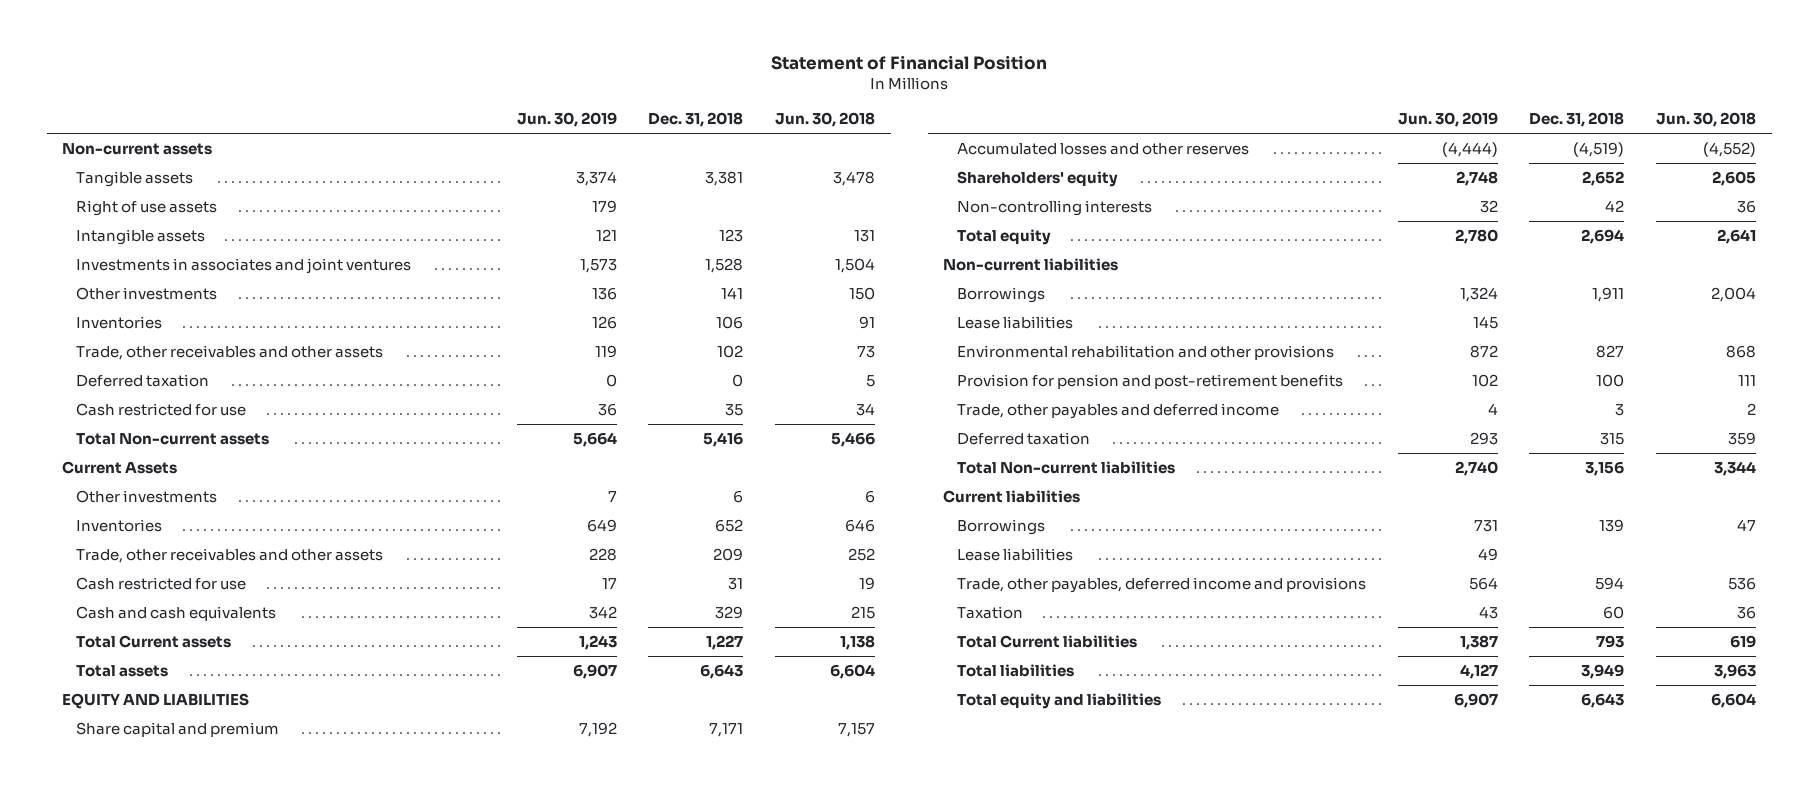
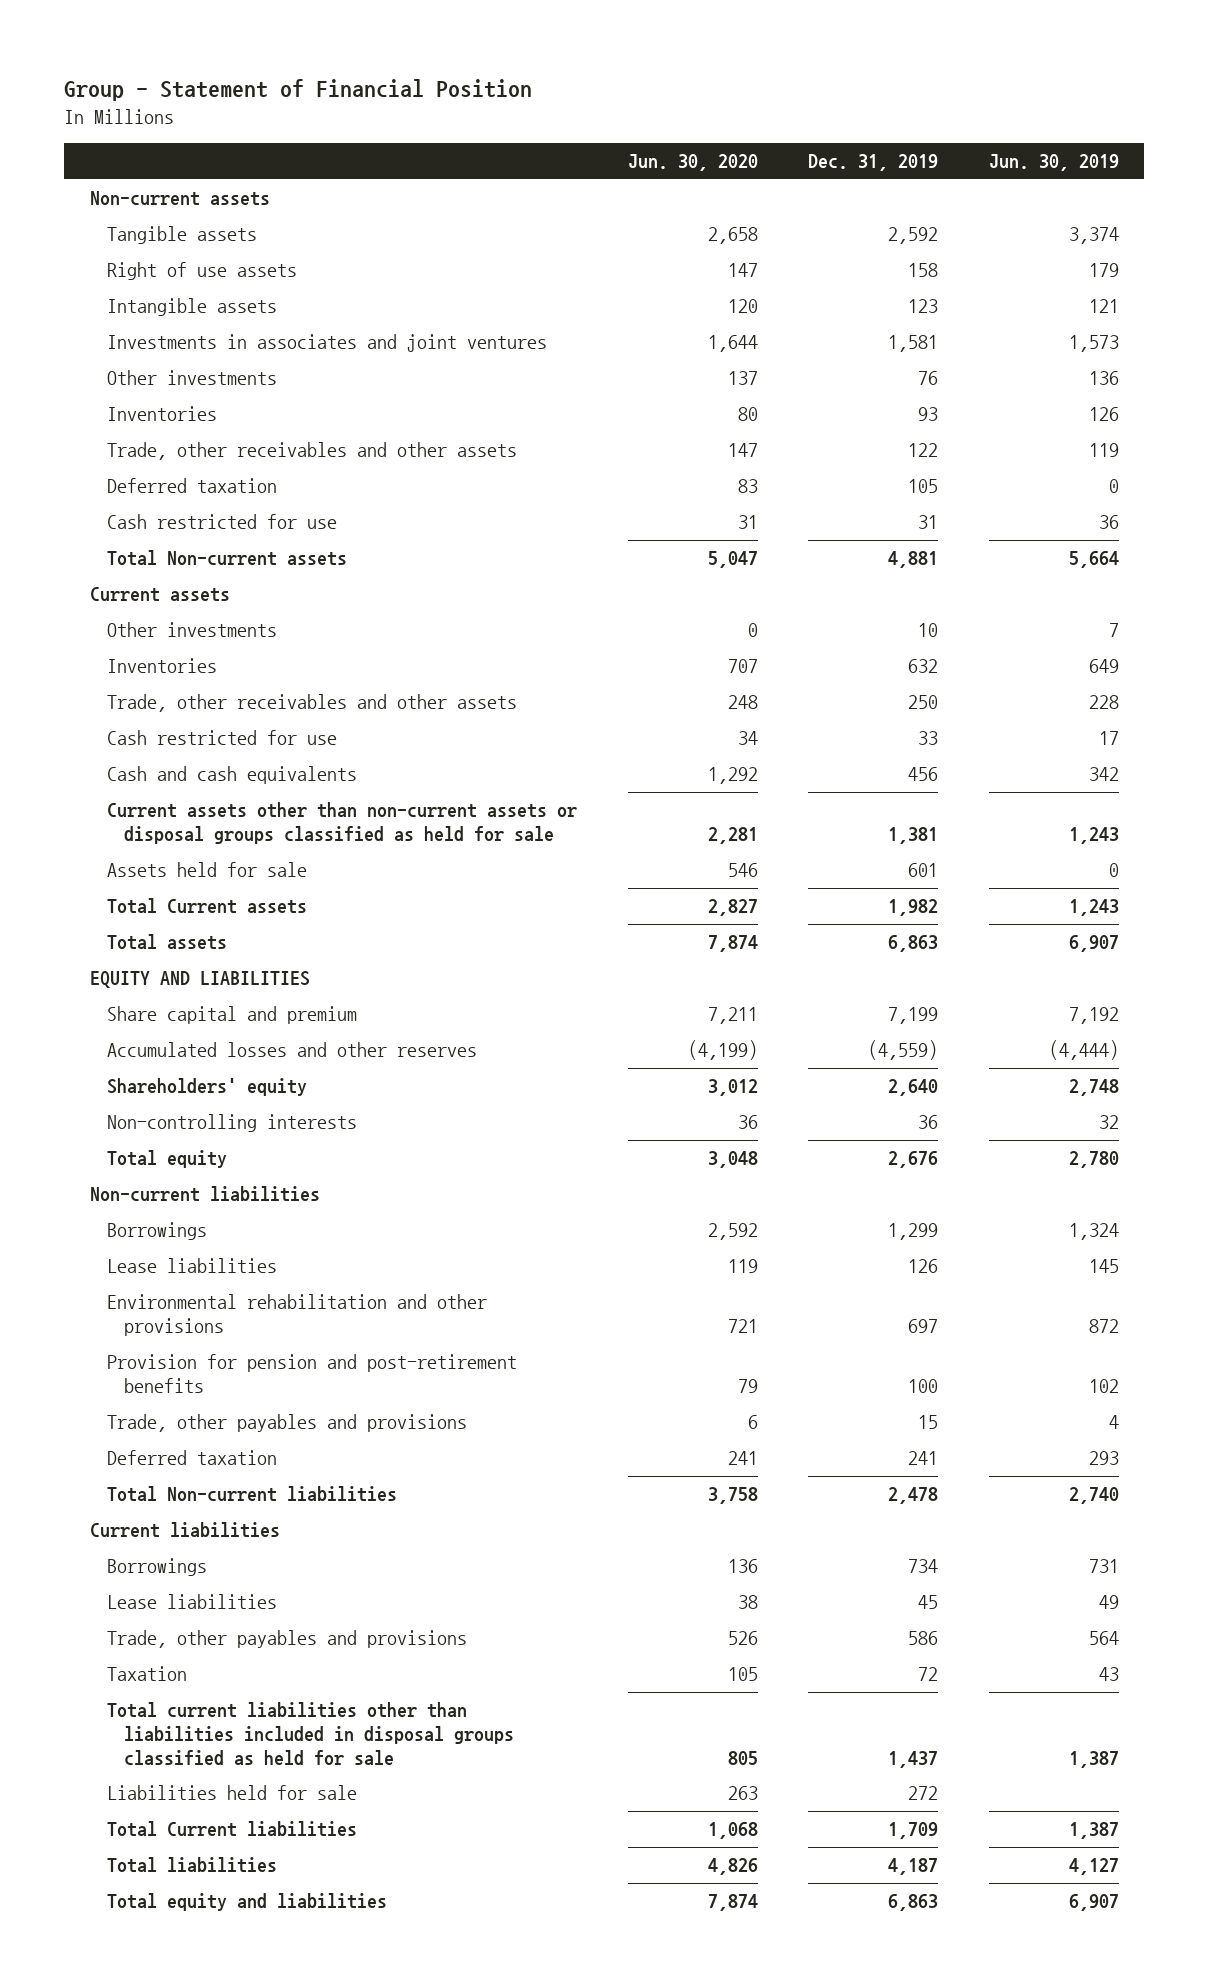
- Statement of Financial Position
+ Group - Statement of Financial Position
- | Jun. 30, 2019 | Dec. 31, 2018 | Jun. 30, 2018
+ | Jun. 30, 2020 | Dec. 31, 2019 | Jun. 30, 2019
- Current Assets
+ Current assets
+ Current assets other than non-current assets or disposal groups classified as held for sale | 2,281 | 1,381 | 1,243
+ Assets held for sale | 546 | 601 | 0
- Trade, other payables and deferred income | 4 | 3 | 2
+ Trade, other payables and provisions | 6 | 15 | 4
- Trade, other payables, deferred income and provisions | 564 | 594 | 536
+ Trade, other payables and provisions | 526 | 586 | 564
+ Total current liabilities other than liabilities included in disposal groups classified as held for sale | 805 | 1,437 | 1,387
+ Liabilities held for sale | 263 | 272 |

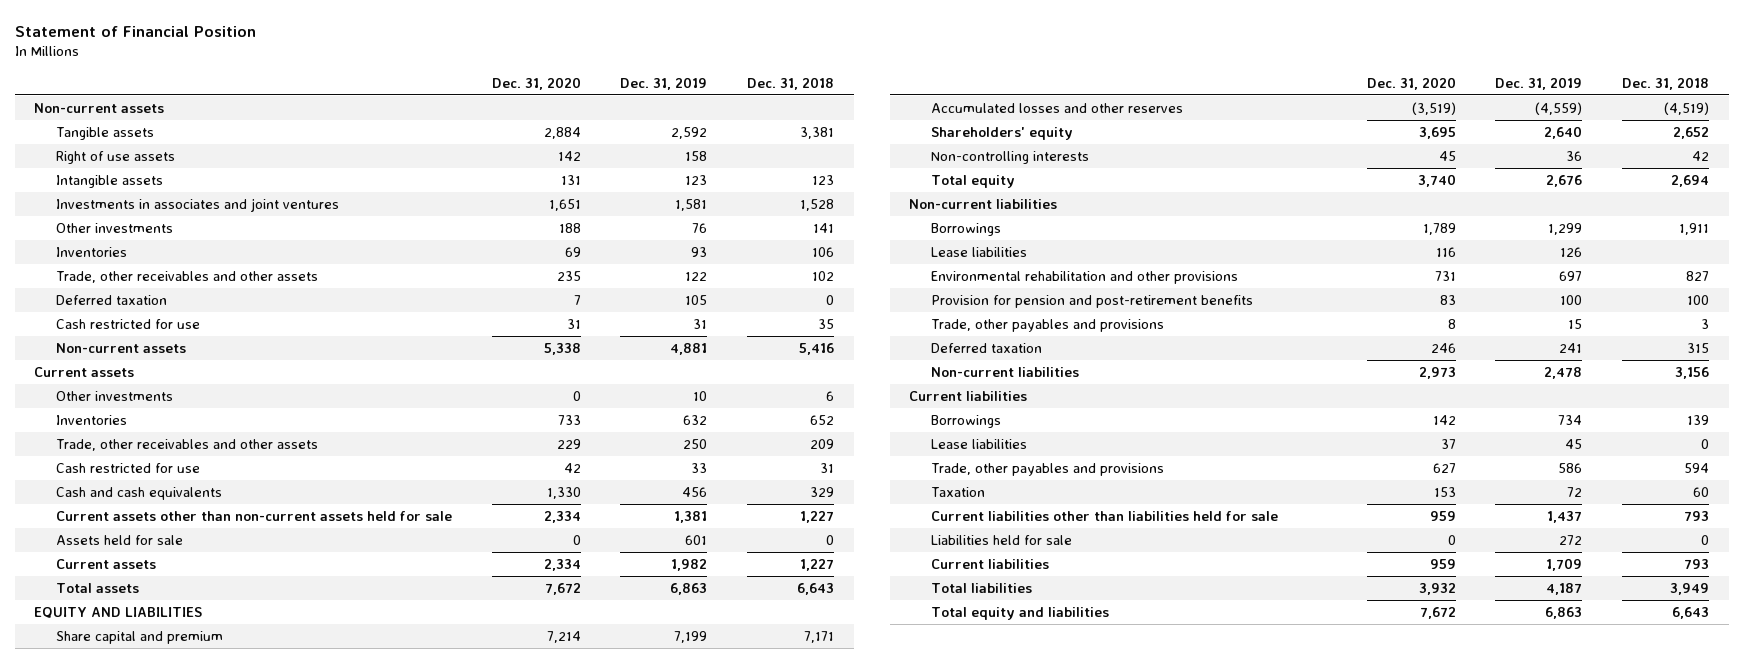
- Group - Statement of Financial Position
+ Statement of Financial Position
- | Jun. 30, 2020 | Dec. 31, 2019 | Jun. 30, 2019
+ | Dec. 31, 2020 | Dec. 31, 2019 | Dec. 31, 2018
- Total Non-current assets | 5,047 | 4,881 | 5,664
+ Non-current assets | 5,338 | 4,881 | 5,416
- Current assets other than non-current assets or disposal groups classified as held for sale | 2,281 | 1,381 | 1,243
+ Current assets other than non-current assets held for sale | 2,334 | 1,381 | 1,227
- Total Current assets | 2,827 | 1,982 | 1,243
+ Current assets | 2,334 | 1,982 | 1,227
- Total Non-current liabilities | 3,758 | 2,478 | 2,740
+ Non-current liabilities | 2,973 | 2,478 | 3,156
- Total current liabilities other than liabilities included in disposal groups classified as held for sale | 805 | 1,437 | 1,387
+ Current liabilities other than liabilities held for sale | 959 | 1,437 | 793
- Total Current liabilities | 1,068 | 1,709 | 1,387
+ Current liabilities | 959 | 1,709 | 793

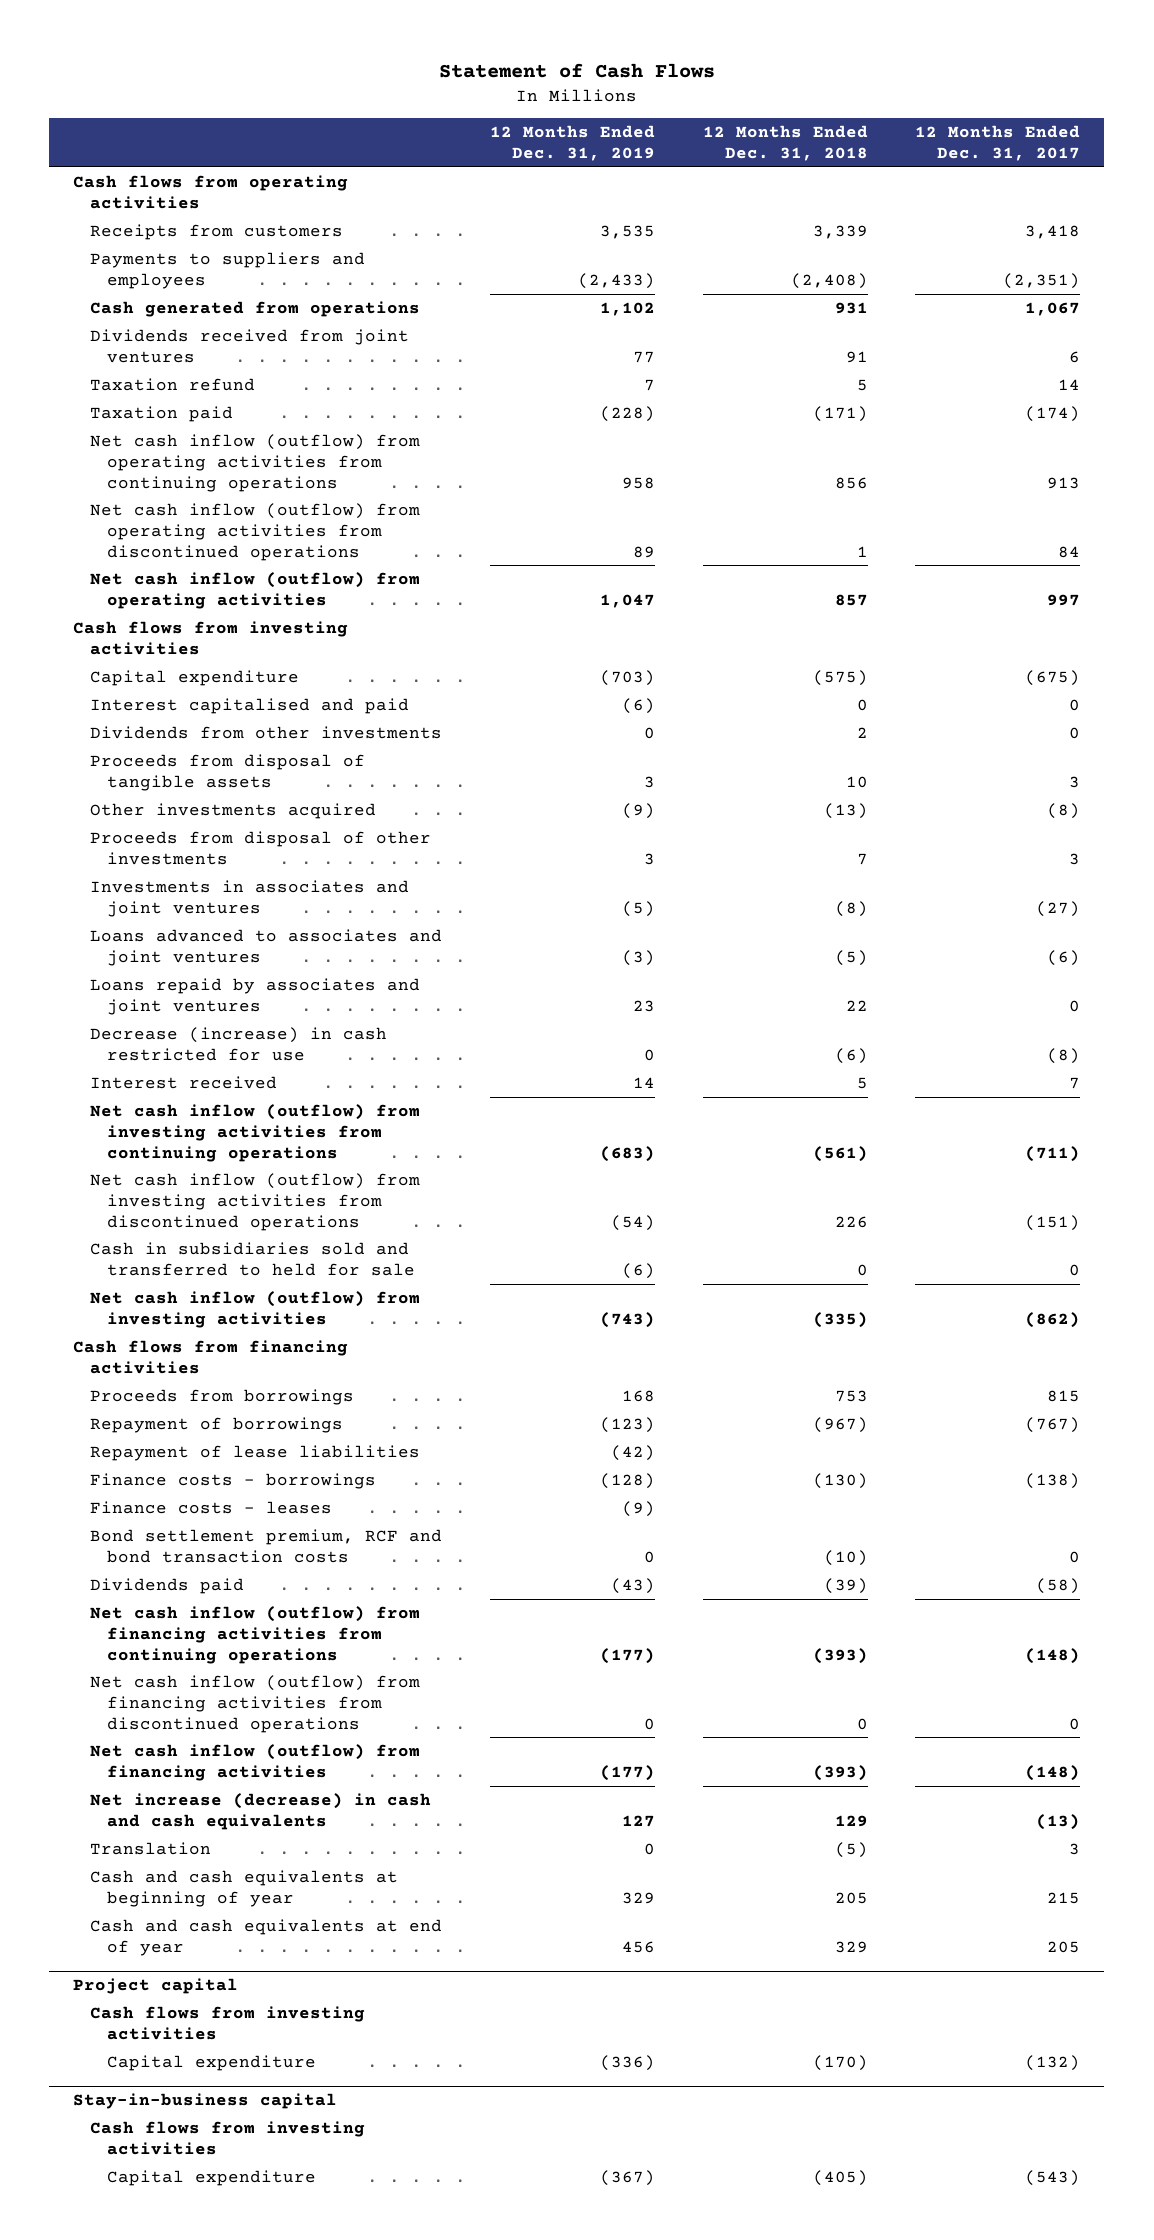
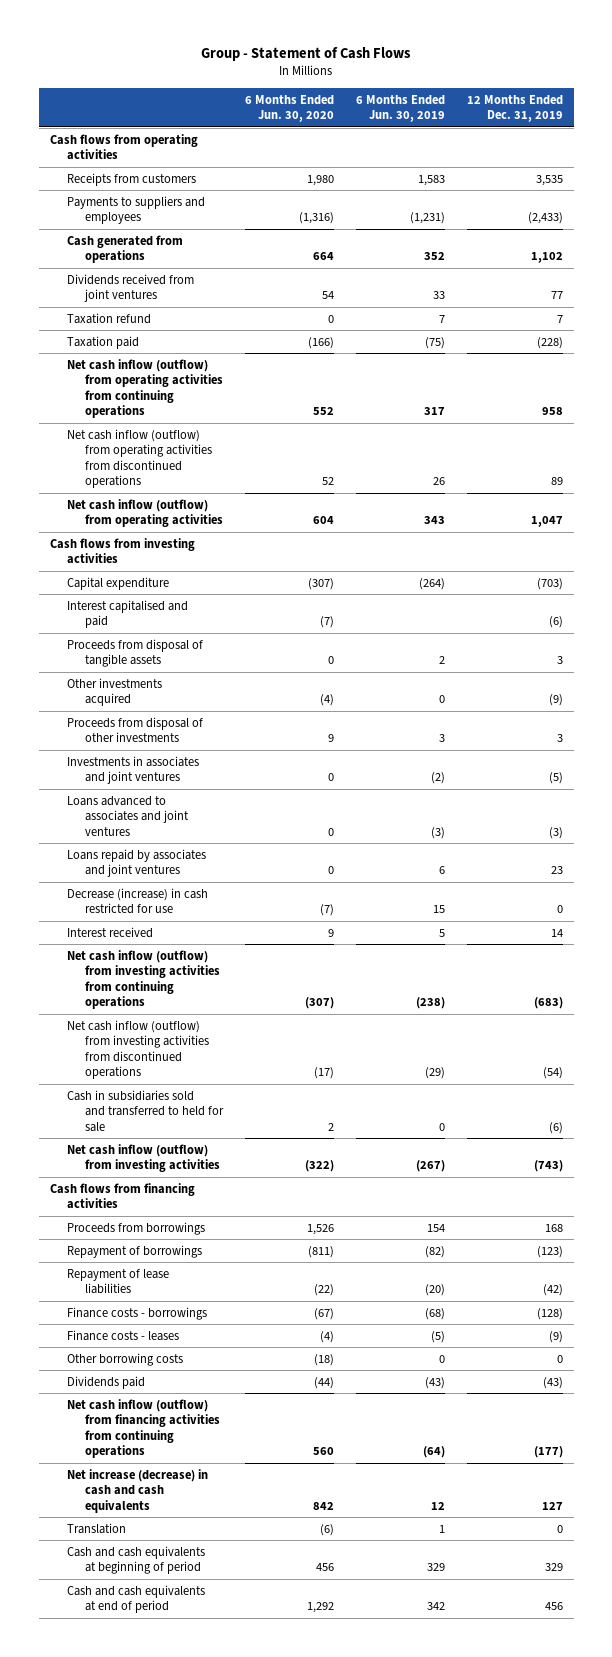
- Statement of Cash Flows
+ Group - Statement of Cash Flows
- | 12 Months Ended Dec. 31, 2019 | 12 Months Ended Dec. 31, 2018 | 12 Months Ended Dec. 31, 2017
+ | 6 Months Ended Jun. 30, 2020 | 6 Months Ended Jun. 30, 2019 | 12 Months Ended Dec. 31, 2019
- Dividends from other investments | 0 | 2 | 0
- Bond settlement premium, RCF and bond transaction costs | 0 | (10) | 0
+ Other borrowing costs | (18) | 0 | 0
- Net cash inflow (outflow) from financing activities from discontinued operations | 0 | 0 | 0
- Net cash inflow (outflow) from financing activities | (177) | (393) | (148)
- Cash and cash equivalents at beginning of year | 329 | 205 | 215
- Cash and cash equivalents at end of year | 456 | 329 | 205
- Project capital
- Cash flows from investing activities
- Capital expenditure | (336) | (170) | (132)
- Stay-in-business capital
- Cash flows from investing activities
- Capital expenditure | (367) | (405) | (543)
+ Cash and cash equivalents at beginning of period | 456 | 329 | 329
+ Cash and cash equivalents at end of period | 1,292 | 342 | 456

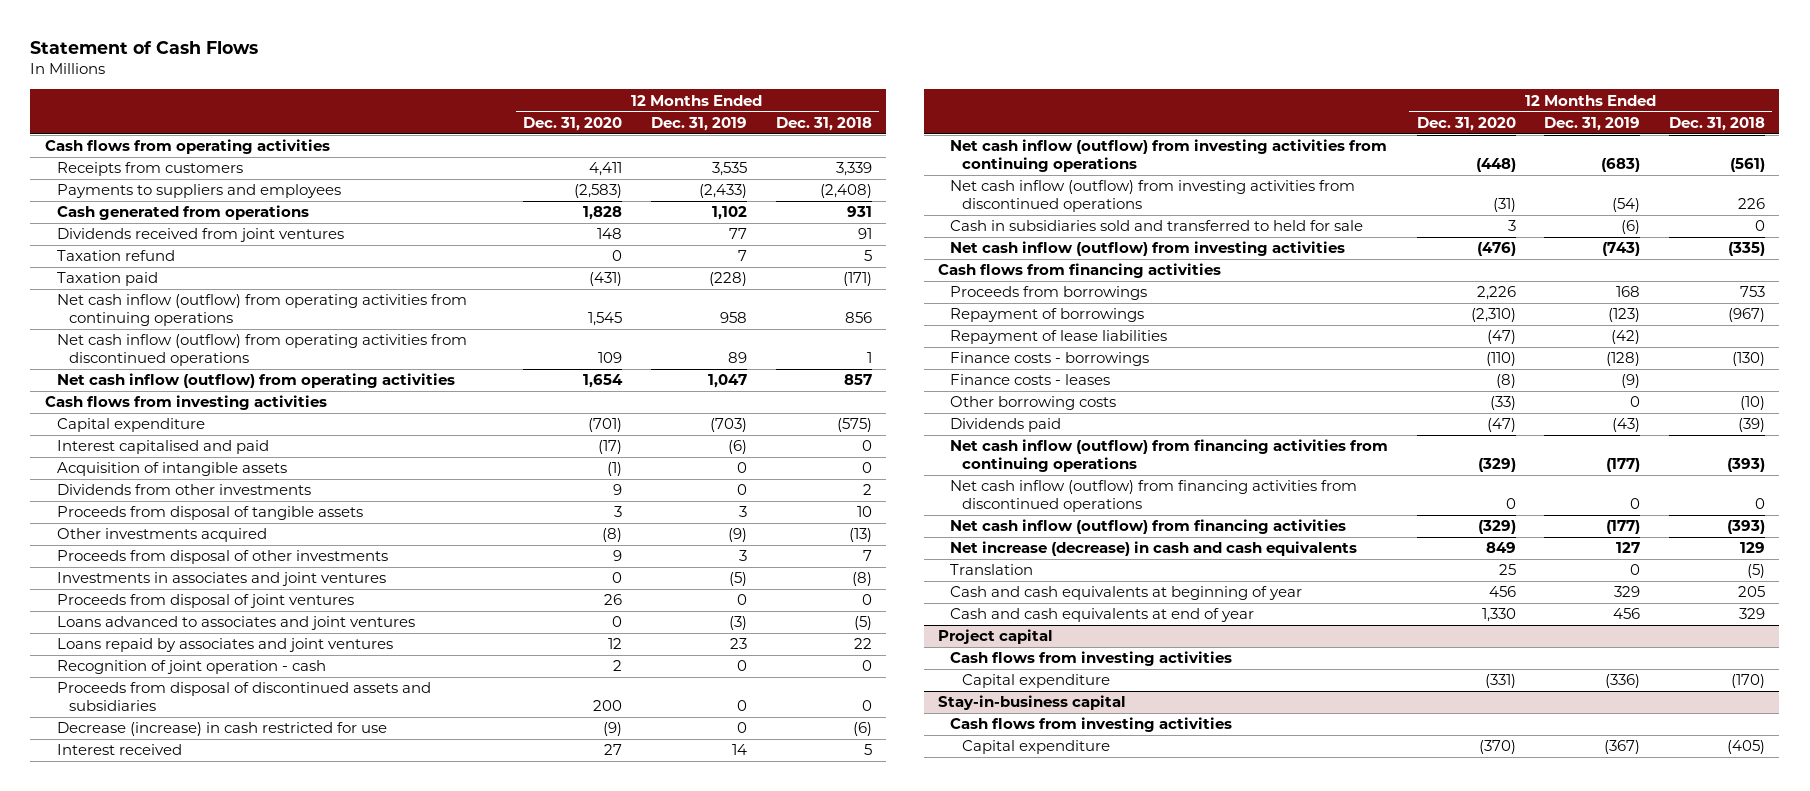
- Group - Statement of Cash Flows
+ Statement of Cash Flows
- | 6 Months Ended Jun. 30, 2020 | 6 Months Ended Jun. 30, 2019 | 12 Months Ended Dec. 31, 2019
+ | 12 Months Ended Dec. 31, 2020 | 12 Months Ended Dec. 31, 2019 | 12 Months Ended Dec. 31, 2018
+ Acquisition of intangible assets | (1) | 0 | 0
+ Dividends from other investments | 9 | 0 | 2
+ Proceeds from disposal of joint ventures | 26 | 0 | 0
+ Recognition of joint operation - cash | 2 | 0 | 0
+ Proceeds from disposal of discontinued assets and subsidiaries | 200 | 0 | 0
+ Net cash inflow (outflow) from financing activities from discontinued operations | 0 | 0 | 0
+ Net cash inflow (outflow) from financing activities | (329) | (177) | (393)
- Cash and cash equivalents at beginning of period | 456 | 329 | 329
- Cash and cash equivalents at end of period | 1,292 | 342 | 456
+ Cash and cash equivalents at beginning of year | 456 | 329 | 205
+ Cash and cash equivalents at end of year | 1,330 | 456 | 329
+ Project capital
+ Cash flows from investing activities
+ Capital expenditure | (331) | (336) | (170)
+ Stay-in-business capital
+ Cash flows from investing activities
+ Capital expenditure | (370) | (367) | (405)

